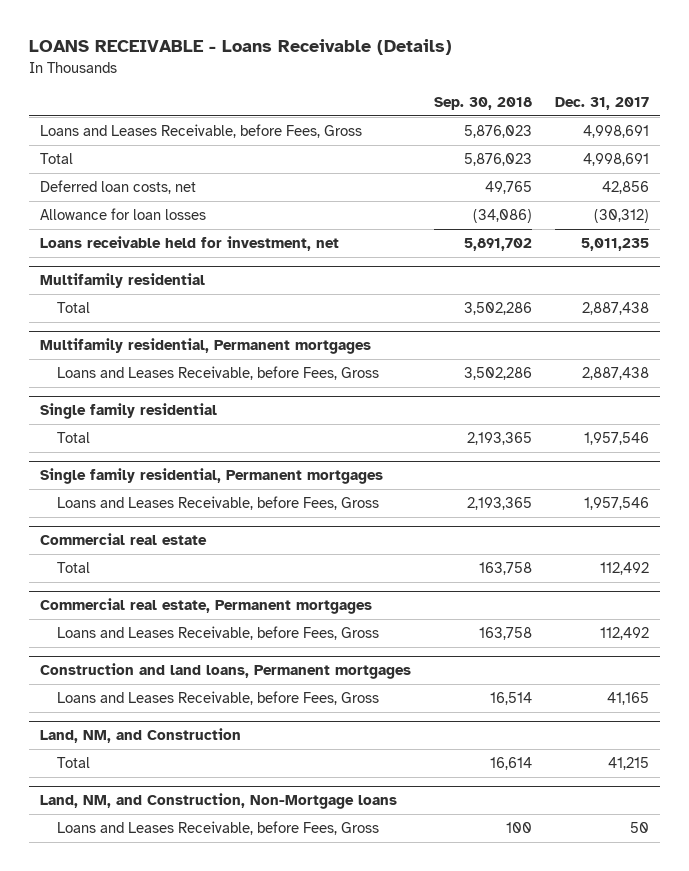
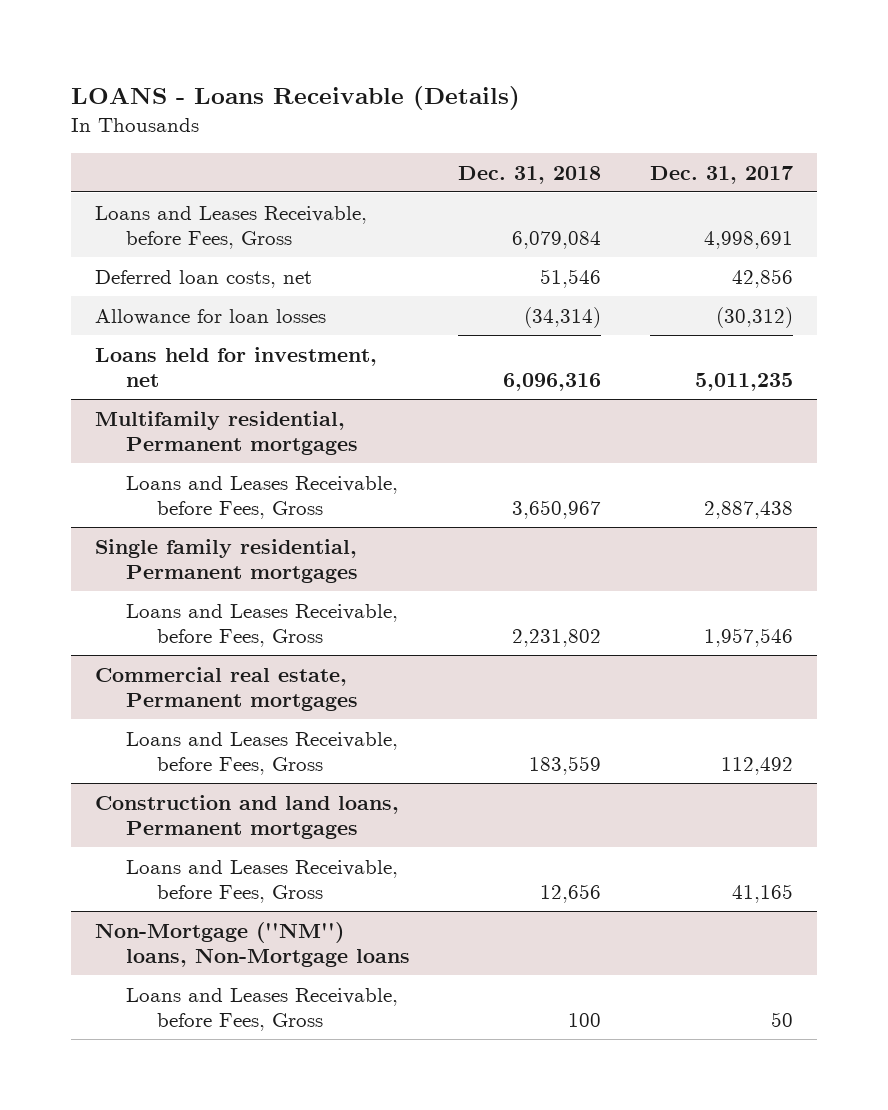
- LOANS RECEIVABLE - Loans Receivable (Details)
+ LOANS - Loans Receivable (Details)
- | Sep. 30, 2018 | Dec. 31, 2017
+ | Dec. 31, 2018 | Dec. 31, 2017
- Total | 5,876,023 | 4,998,691
- Loans receivable held for investment, net | 5,891,702 | 5,011,235
- Multifamily residential
- Total | 3,502,286 | 2,887,438
+ Loans held for investment, net | 6,096,316 | 5,011,235
- Single family residential
- Total | 2,193,365 | 1,957,546
- Commercial real estate
- Total | 163,758 | 112,492
- Land, NM, and Construction
- Total | 16,614 | 41,215
- Land, NM, and Construction, Non-Mortgage loans
+ Non-Mortgage (''NM'') loans, Non-Mortgage loans

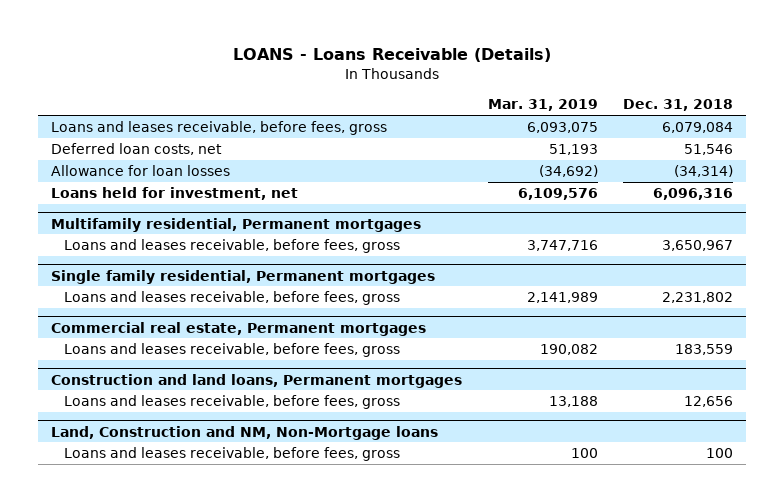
- | Dec. 31, 2018 | Dec. 31, 2017
+ | Mar. 31, 2019 | Dec. 31, 2018
- Loans and Leases Receivable, before Fees, Gross | 6,079,084 | 4,998,691
+ Loans and leases receivable, before fees, gross | 6,093,075 | 6,079,084
@ Multifamily residential, Permanent mortgages
- Loans and Leases Receivable, before Fees, Gross | 3,650,967 | 2,887,438
+ Loans and leases receivable, before fees, gross | 3,747,716 | 3,650,967
@ Single family residential, Permanent mortgages
- Loans and Leases Receivable, before Fees, Gross | 2,231,802 | 1,957,546
+ Loans and leases receivable, before fees, gross | 2,141,989 | 2,231,802
@ Commercial real estate, Permanent mortgages
- Loans and Leases Receivable, before Fees, Gross | 183,559 | 112,492
+ Loans and leases receivable, before fees, gross | 190,082 | 183,559
@ Construction and land loans, Permanent mortgages
- Loans and Leases Receivable, before Fees, Gross | 12,656 | 41,165
- Non-Mortgage (''NM'') loans, Non-Mortgage loans
- Loans and Leases Receivable, before Fees, Gross | 100 | 50
@ Construction and land loans, Permanent mortgages
+ Loans and leases receivable, before fees, gross | 13,188 | 12,656
+ Land, Construction and NM, Non-Mortgage loans
+ Loans and leases receivable, before fees, gross | 100 | 100

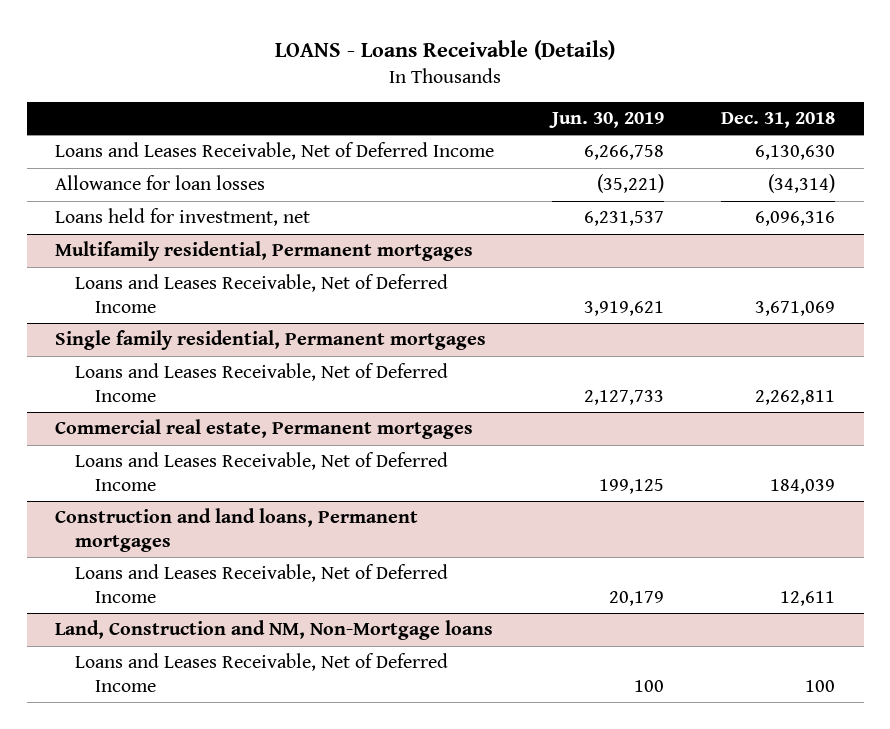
- | Mar. 31, 2019 | Dec. 31, 2018
+ | Jun. 30, 2019 | Dec. 31, 2018
- Loans and leases receivable, before fees, gross | 6,093,075 | 6,079,084
- Deferred loan costs, net | 51,193 | 51,546
+ Loans and Leases Receivable, Net of Deferred Income | 6,266,758 | 6,130,630
@ Multifamily residential, Permanent mortgages
- Loans and leases receivable, before fees, gross | 3,747,716 | 3,650,967
+ Loans and Leases Receivable, Net of Deferred Income | 3,919,621 | 3,671,069
@ Single family residential, Permanent mortgages
- Loans and leases receivable, before fees, gross | 2,141,989 | 2,231,802
+ Loans and Leases Receivable, Net of Deferred Income | 2,127,733 | 2,262,811
@ Commercial real estate, Permanent mortgages
- Loans and leases receivable, before fees, gross | 190,082 | 183,559
+ Loans and Leases Receivable, Net of Deferred Income | 199,125 | 184,039
@ Construction and land loans, Permanent mortgages
- Loans and leases receivable, before fees, gross | 13,188 | 12,656
+ Loans and Leases Receivable, Net of Deferred Income | 20,179 | 12,611
@ Land, Construction and NM, Non-Mortgage loans
- Loans and leases receivable, before fees, gross | 100 | 100
+ Loans and Leases Receivable, Net of Deferred Income | 100 | 100

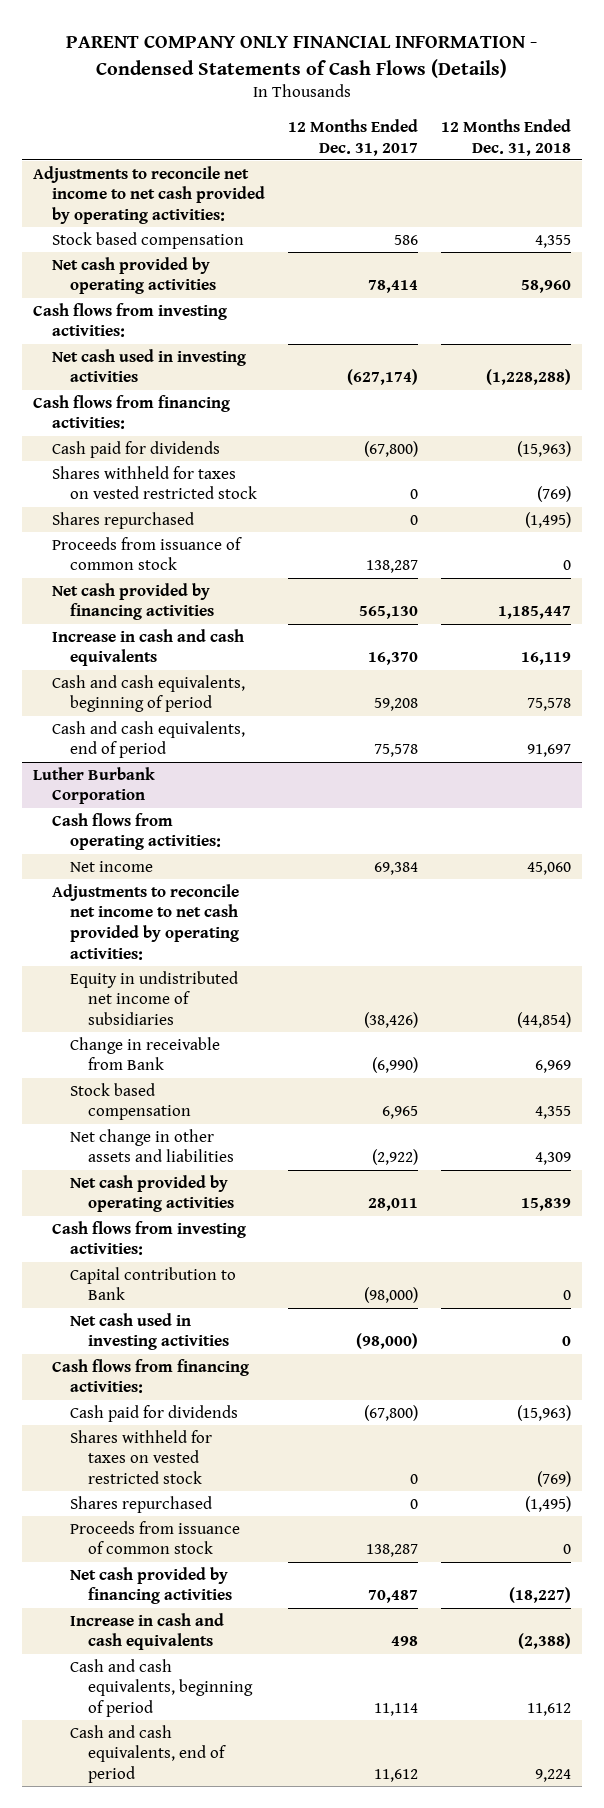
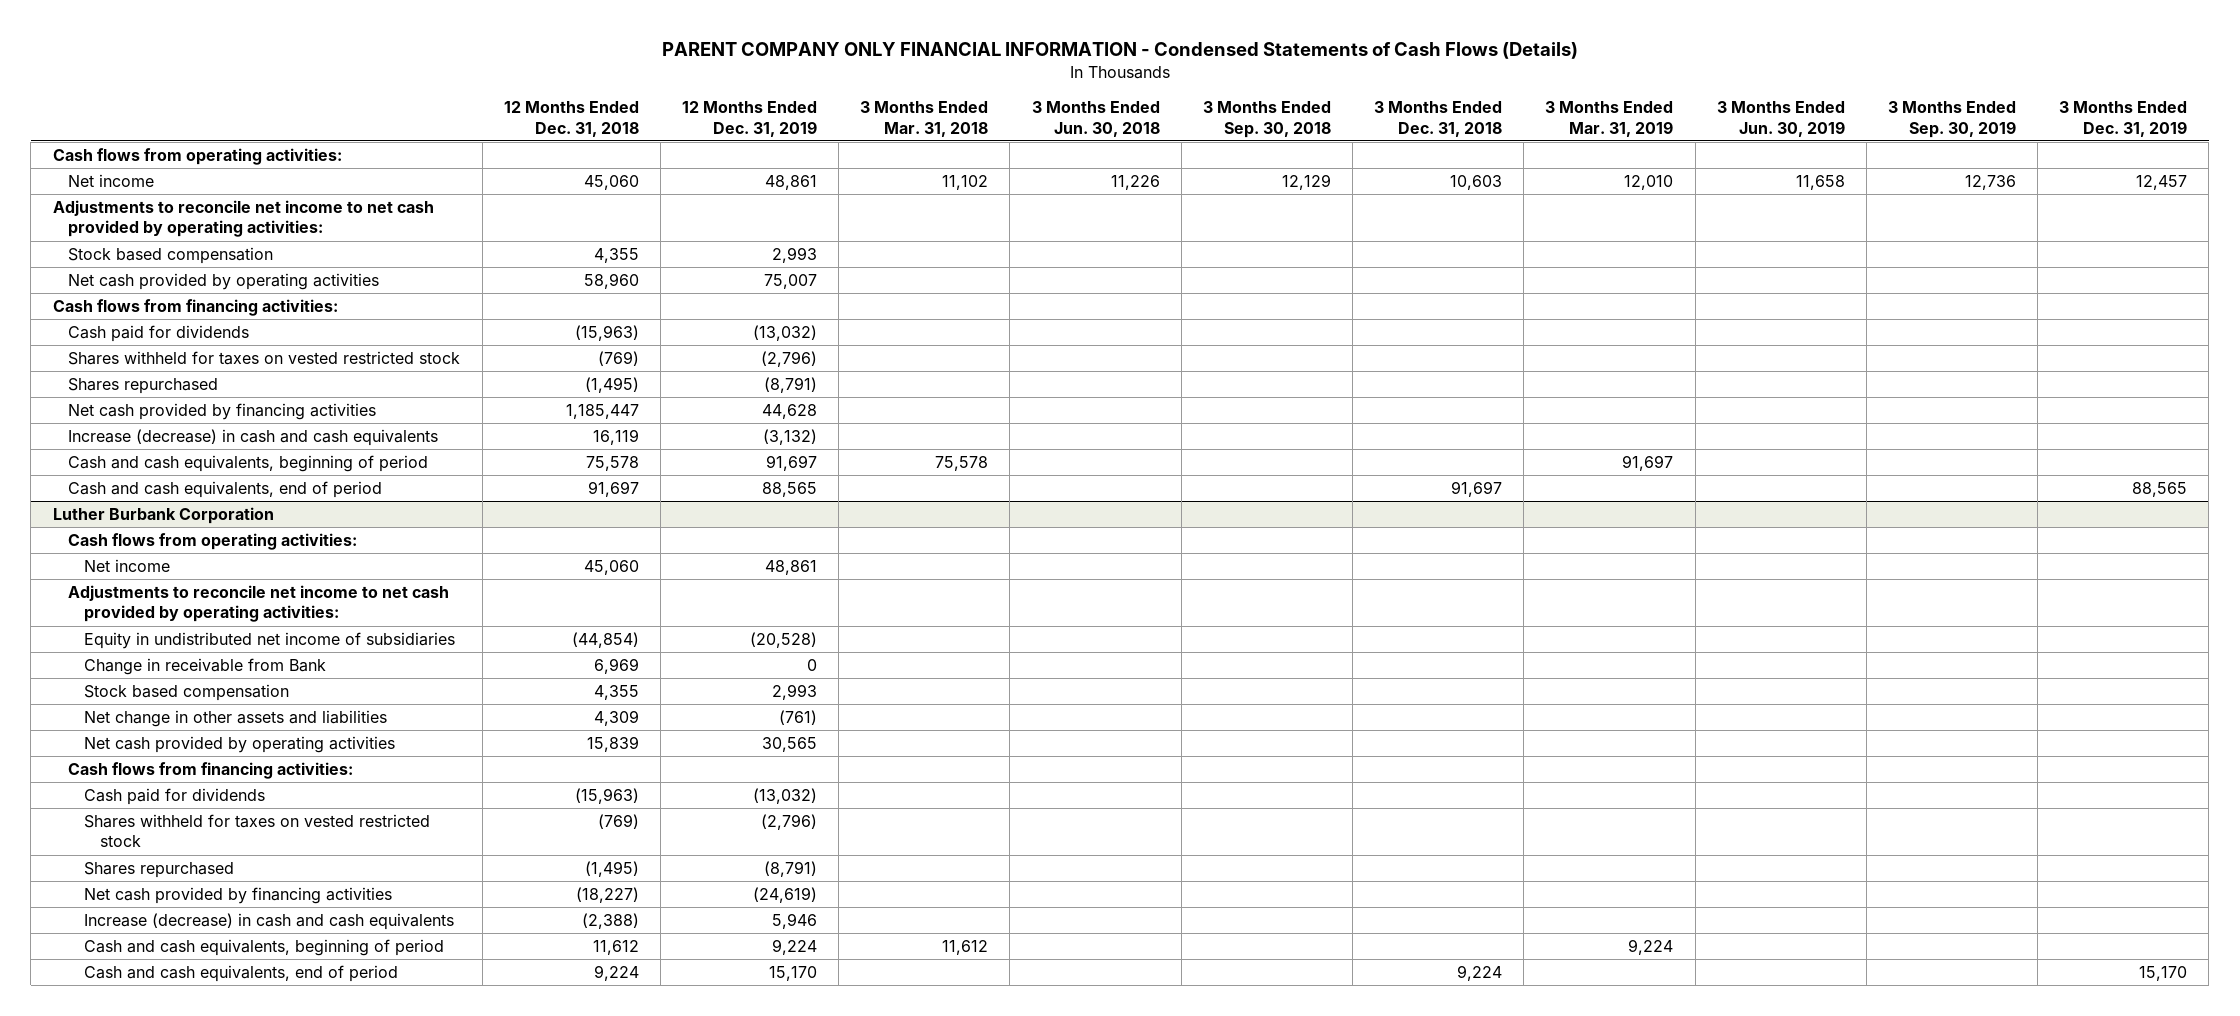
- | 12 Months Ended Dec. 31, 2017 | 12 Months Ended Dec. 31, 2018
+ | 12 Months Ended Dec. 31, 2018 | 12 Months Ended Dec. 31, 2019 | 3 Months Ended Mar. 31, 2018 | 3 Months Ended Jun. 30, 2018 | 3 Months Ended Sep. 30, 2018 | 3 Months Ended Dec. 31, 2018 | 3 Months Ended Mar. 31, 2019 | 3 Months Ended Jun. 30, 2019 | 3 Months Ended Sep. 30, 2019 | 3 Months Ended Dec. 31, 2019
+ Cash flows from operating activities:
+ Net income | 45,060 | 48,861 | 11,102 | 11,226 | 12,129 | 10,603 | 12,010 | 11,658 | 12,736 | 12,457
- Cash flows from investing activities:
- Net cash used in investing activities | (627,174) | (1,228,288)
- Proceeds from issuance of common stock | 138,287 | 0
- Increase in cash and cash equivalents | 16,370 | 16,119
+ Increase (decrease) in cash and cash equivalents | 16,119 | (3,132) | | | | | | | |
@ Luther Burbank Corporation
- Cash flows from investing activities:
- Capital contribution to Bank | (98,000) | 0
- Net cash used in investing activities | (98,000) | 0
- Proceeds from issuance of common stock | 138,287 | 0
- Increase in cash and cash equivalents | 498 | (2,388)
+ Increase (decrease) in cash and cash equivalents | (2,388) | 5,946 | | | | | | | |

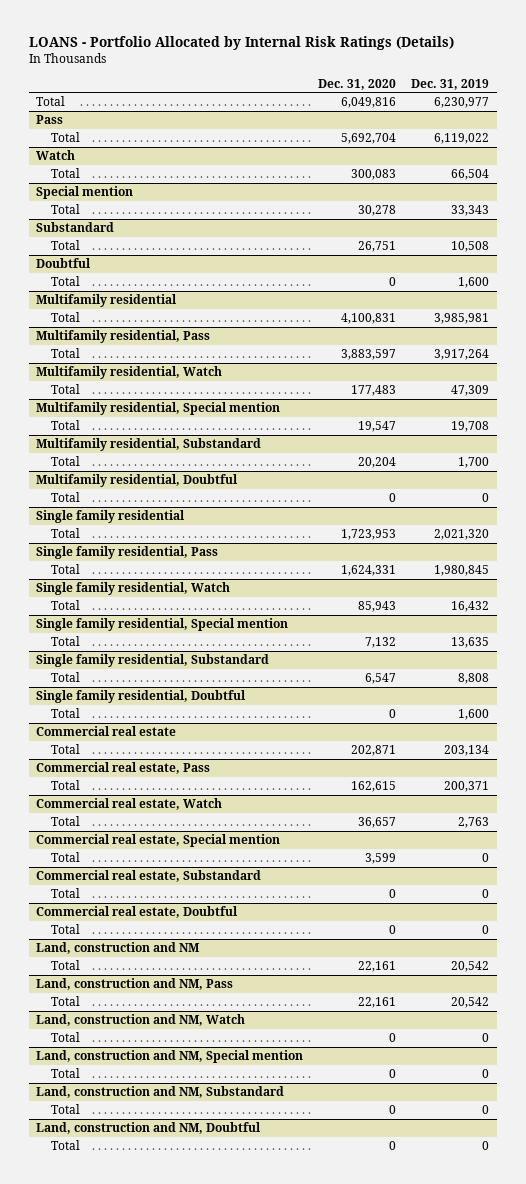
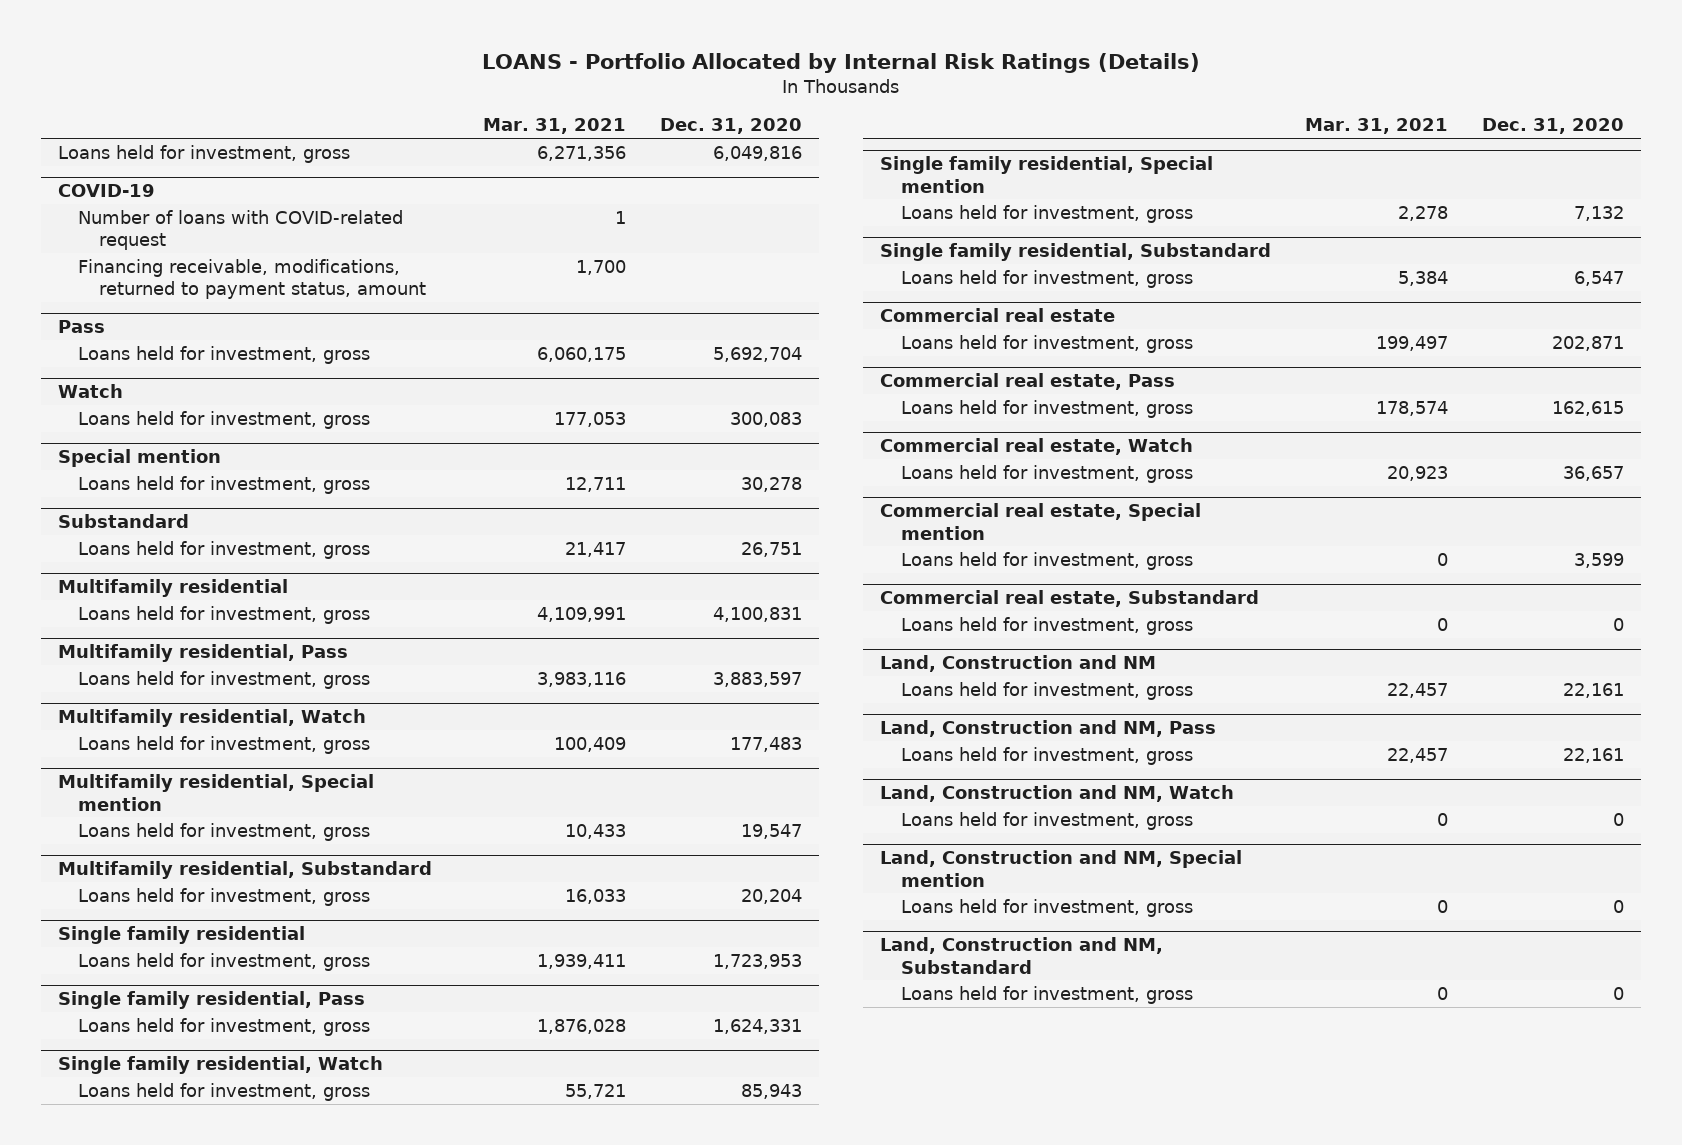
- | Dec. 31, 2020 | Dec. 31, 2019
+ | Mar. 31, 2021 | Dec. 31, 2020
- Total | 6,049,816 | 6,230,977
+ Loans held for investment, gross | 6,271,356 | 6,049,816
+ COVID-19
+ Number of loans with COVID-related request | 1 |
+ Financing receivable, modifications, returned to payment status, amount | 1,700 |
@ Pass
- Total | 5,692,704 | 6,119,022
+ Loans held for investment, gross | 6,060,175 | 5,692,704
@ Watch
- Total | 300,083 | 66,504
+ Loans held for investment, gross | 177,053 | 300,083
@ Special mention
- Total | 30,278 | 33,343
+ Loans held for investment, gross | 12,711 | 30,278
@ Substandard
- Total | 26,751 | 10,508
- Doubtful
- Total | 0 | 1,600
@ Substandard
+ Loans held for investment, gross | 21,417 | 26,751
@ Multifamily residential
- Total | 4,100,831 | 3,985,981
+ Loans held for investment, gross | 4,109,991 | 4,100,831
@ Multifamily residential, Pass
- Total | 3,883,597 | 3,917,264
+ Loans held for investment, gross | 3,983,116 | 3,883,597
@ Multifamily residential, Watch
- Total | 177,483 | 47,309
+ Loans held for investment, gross | 100,409 | 177,483
@ Multifamily residential, Special mention
- Total | 19,547 | 19,708
+ Loans held for investment, gross | 10,433 | 19,547
@ Multifamily residential, Substandard
- Total | 20,204 | 1,700
- Multifamily residential, Doubtful
- Total | 0 | 0
@ Multifamily residential, Substandard
+ Loans held for investment, gross | 16,033 | 20,204
@ Single family residential
- Total | 1,723,953 | 2,021,320
+ Loans held for investment, gross | 1,939,411 | 1,723,953
@ Single family residential, Pass
- Total | 1,624,331 | 1,980,845
+ Loans held for investment, gross | 1,876,028 | 1,624,331
@ Single family residential, Watch
- Total | 85,943 | 16,432
+ Loans held for investment, gross | 55,721 | 85,943
@ Single family residential, Special mention
- Total | 7,132 | 13,635
+ Loans held for investment, gross | 2,278 | 7,132
@ Single family residential, Substandard
- Total | 6,547 | 8,808
- Single family residential, Doubtful
- Total | 0 | 1,600
@ Single family residential, Substandard
+ Loans held for investment, gross | 5,384 | 6,547
@ Commercial real estate
- Total | 202,871 | 203,134
+ Loans held for investment, gross | 199,497 | 202,871
@ Commercial real estate, Pass
- Total | 162,615 | 200,371
+ Loans held for investment, gross | 178,574 | 162,615
@ Commercial real estate, Watch
- Total | 36,657 | 2,763
+ Loans held for investment, gross | 20,923 | 36,657
@ Commercial real estate, Special mention
- Total | 3,599 | 0
+ Loans held for investment, gross | 0 | 3,599
@ Commercial real estate, Substandard
- Total | 0 | 0
- Commercial real estate, Doubtful
- Total | 0 | 0
- Land, construction and NM
- Total | 22,161 | 20,542
- Land, construction and NM, Pass
- Total | 22,161 | 20,542
- Land, construction and NM, Watch
- Total | 0 | 0
- Land, construction and NM, Special mention
- Total | 0 | 0
- Land, construction and NM, Substandard
- Total | 0 | 0
- Land, construction and NM, Doubtful
- Total | 0 | 0
@ Commercial real estate, Substandard
+ Loans held for investment, gross | 0 | 0
+ Land, Construction and NM
+ Loans held for investment, gross | 22,457 | 22,161
+ Land, Construction and NM, Pass
+ Loans held for investment, gross | 22,457 | 22,161
+ Land, Construction and NM, Watch
+ Loans held for investment, gross | 0 | 0
+ Land, Construction and NM, Special mention
+ Loans held for investment, gross | 0 | 0
+ Land, Construction and NM, Substandard
+ Loans held for investment, gross | 0 | 0

